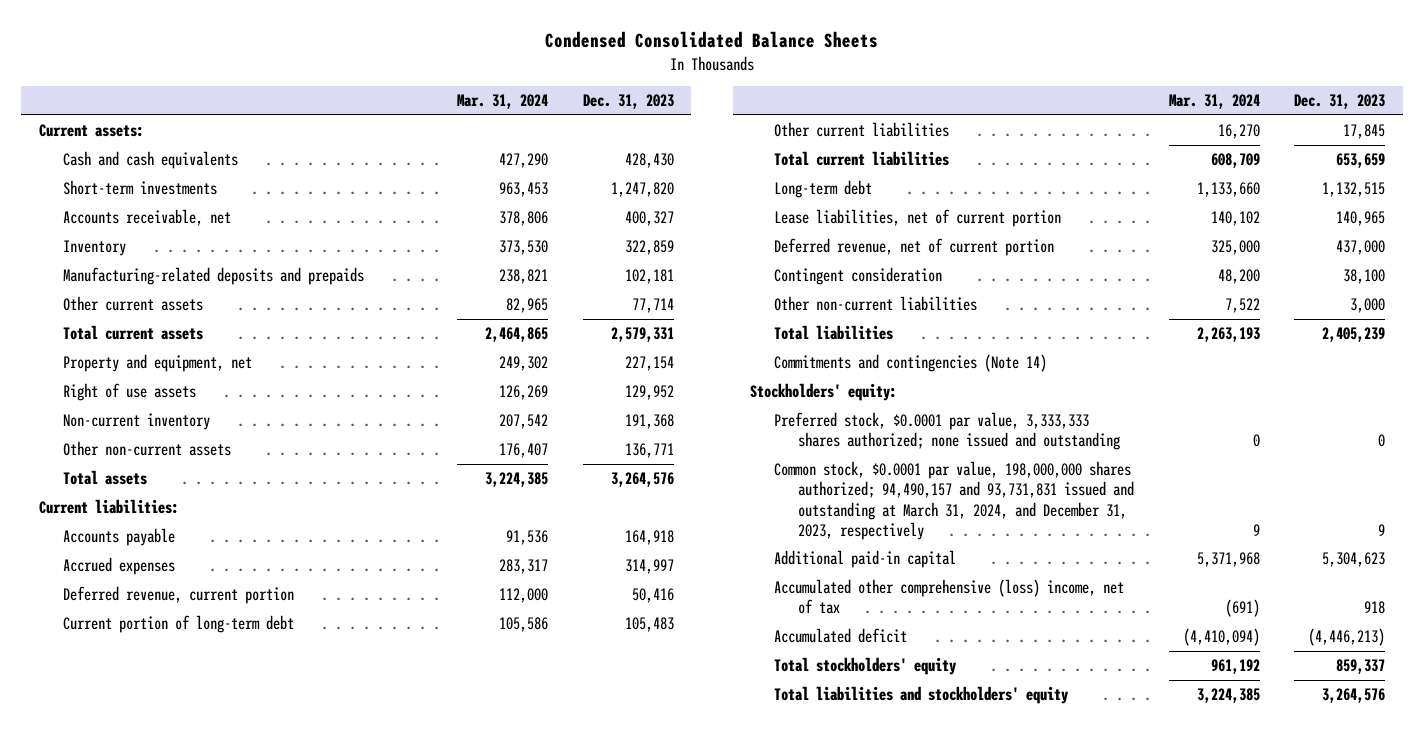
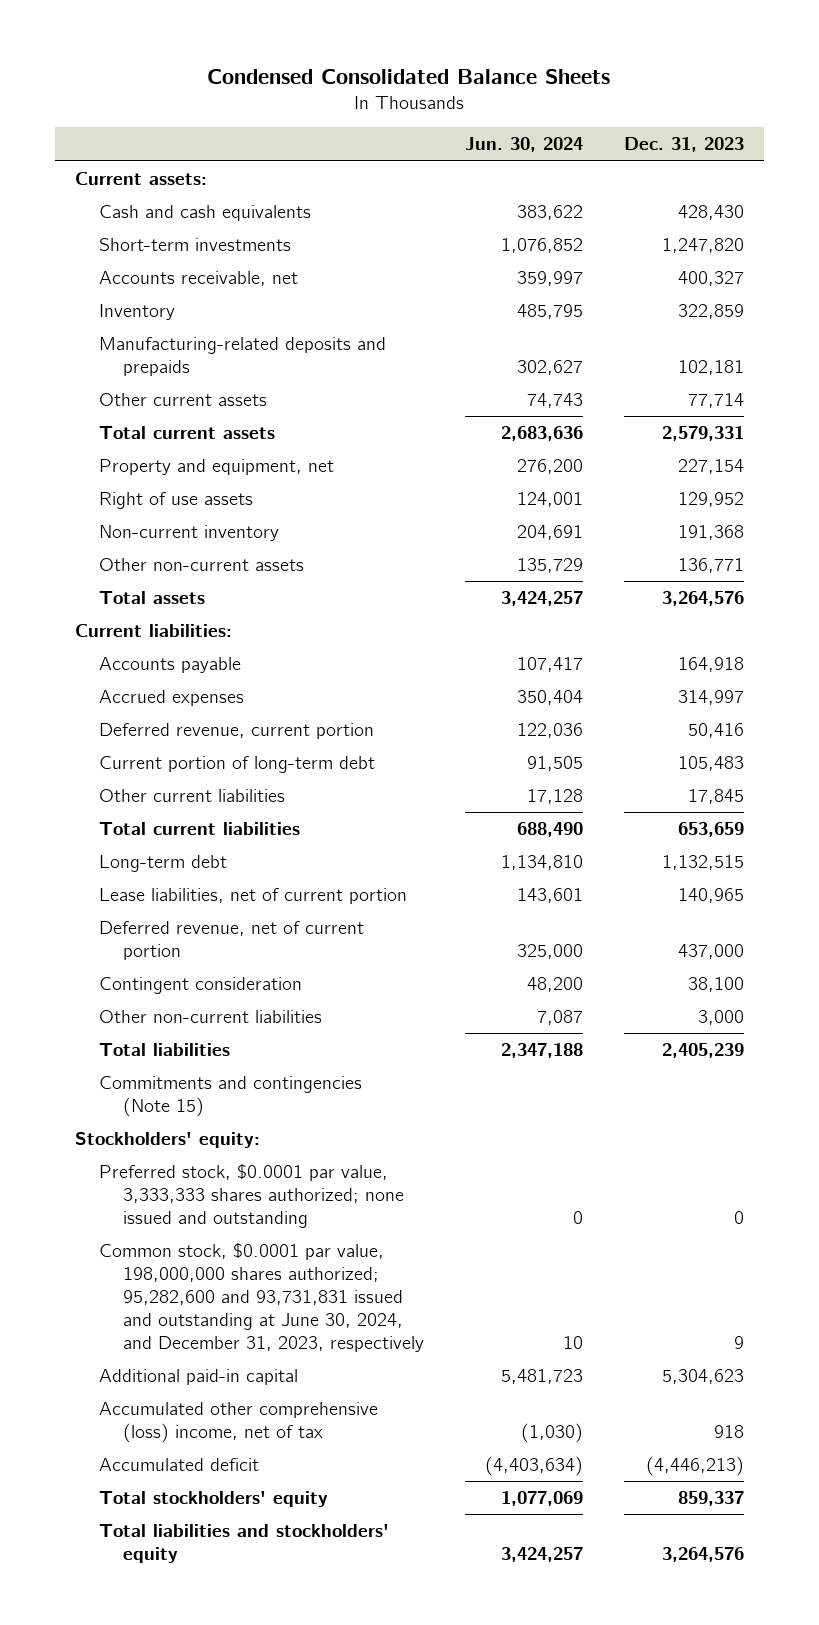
- | Mar. 31, 2024 | Dec. 31, 2023
+ | Jun. 30, 2024 | Dec. 31, 2023
- Commitments and contingencies (Note 14)
+ Commitments and contingencies (Note 15)
- Common stock, $0.0001 par value, 198,000,000 shares authorized; 94,490,157 and 93,731,831 issued and outstanding at March 31, 2024, and December 31, 2023, respectively | 9 | 9
+ Common stock, $0.0001 par value, 198,000,000 shares authorized; 95,282,600 and 93,731,831 issued and outstanding at June 30, 2024, and December 31, 2023, respectively | 10 | 9

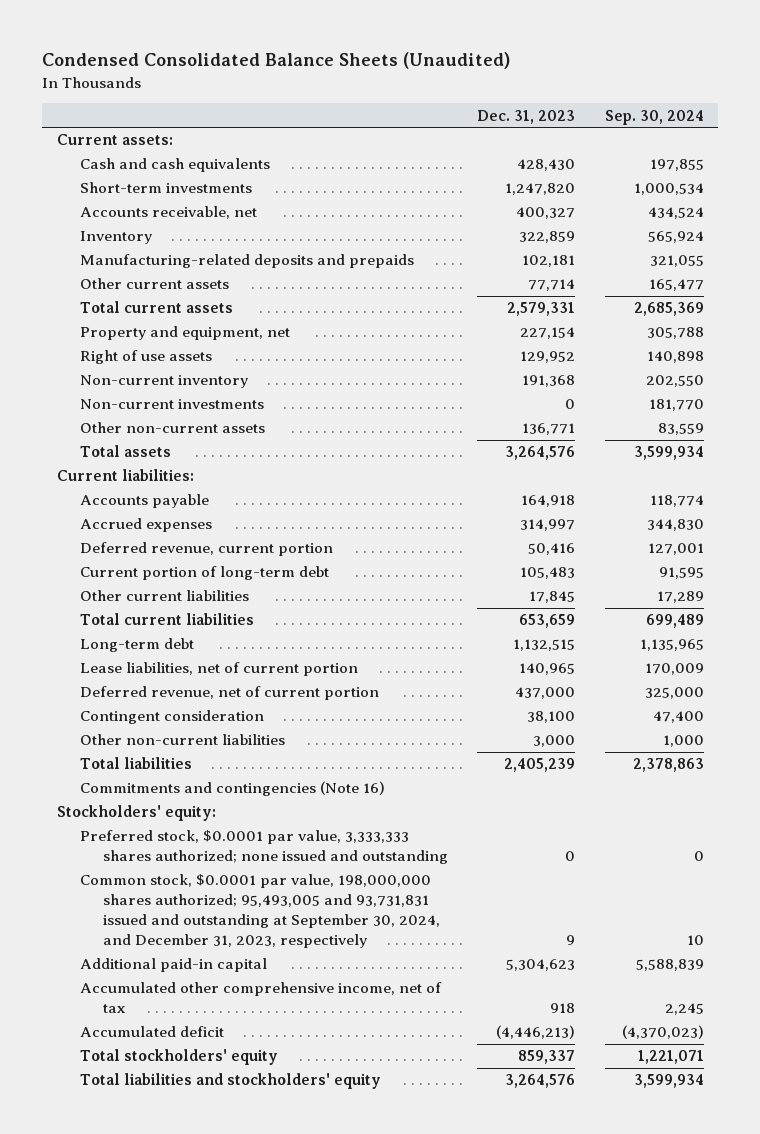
- Condensed Consolidated Balance Sheets
+ Condensed Consolidated Balance Sheets (Unaudited)
- | Jun. 30, 2024 | Dec. 31, 2023
+ | Dec. 31, 2023 | Sep. 30, 2024
+ Non-current investments | 0 | 181,770
- Commitments and contingencies (Note 15)
+ Commitments and contingencies (Note 16)
- Common stock, $0.0001 par value, 198,000,000 shares authorized; 95,282,600 and 93,731,831 issued and outstanding at June 30, 2024, and December 31, 2023, respectively | 10 | 9
+ Common stock, $0.0001 par value, 198,000,000 shares authorized; 95,493,005 and 93,731,831 issued and outstanding at September 30, 2024, and December 31, 2023, respectively | 9 | 10
- Accumulated other comprehensive (loss) income, net of tax | (1,030) | 918
+ Accumulated other comprehensive income, net of tax | 918 | 2,245

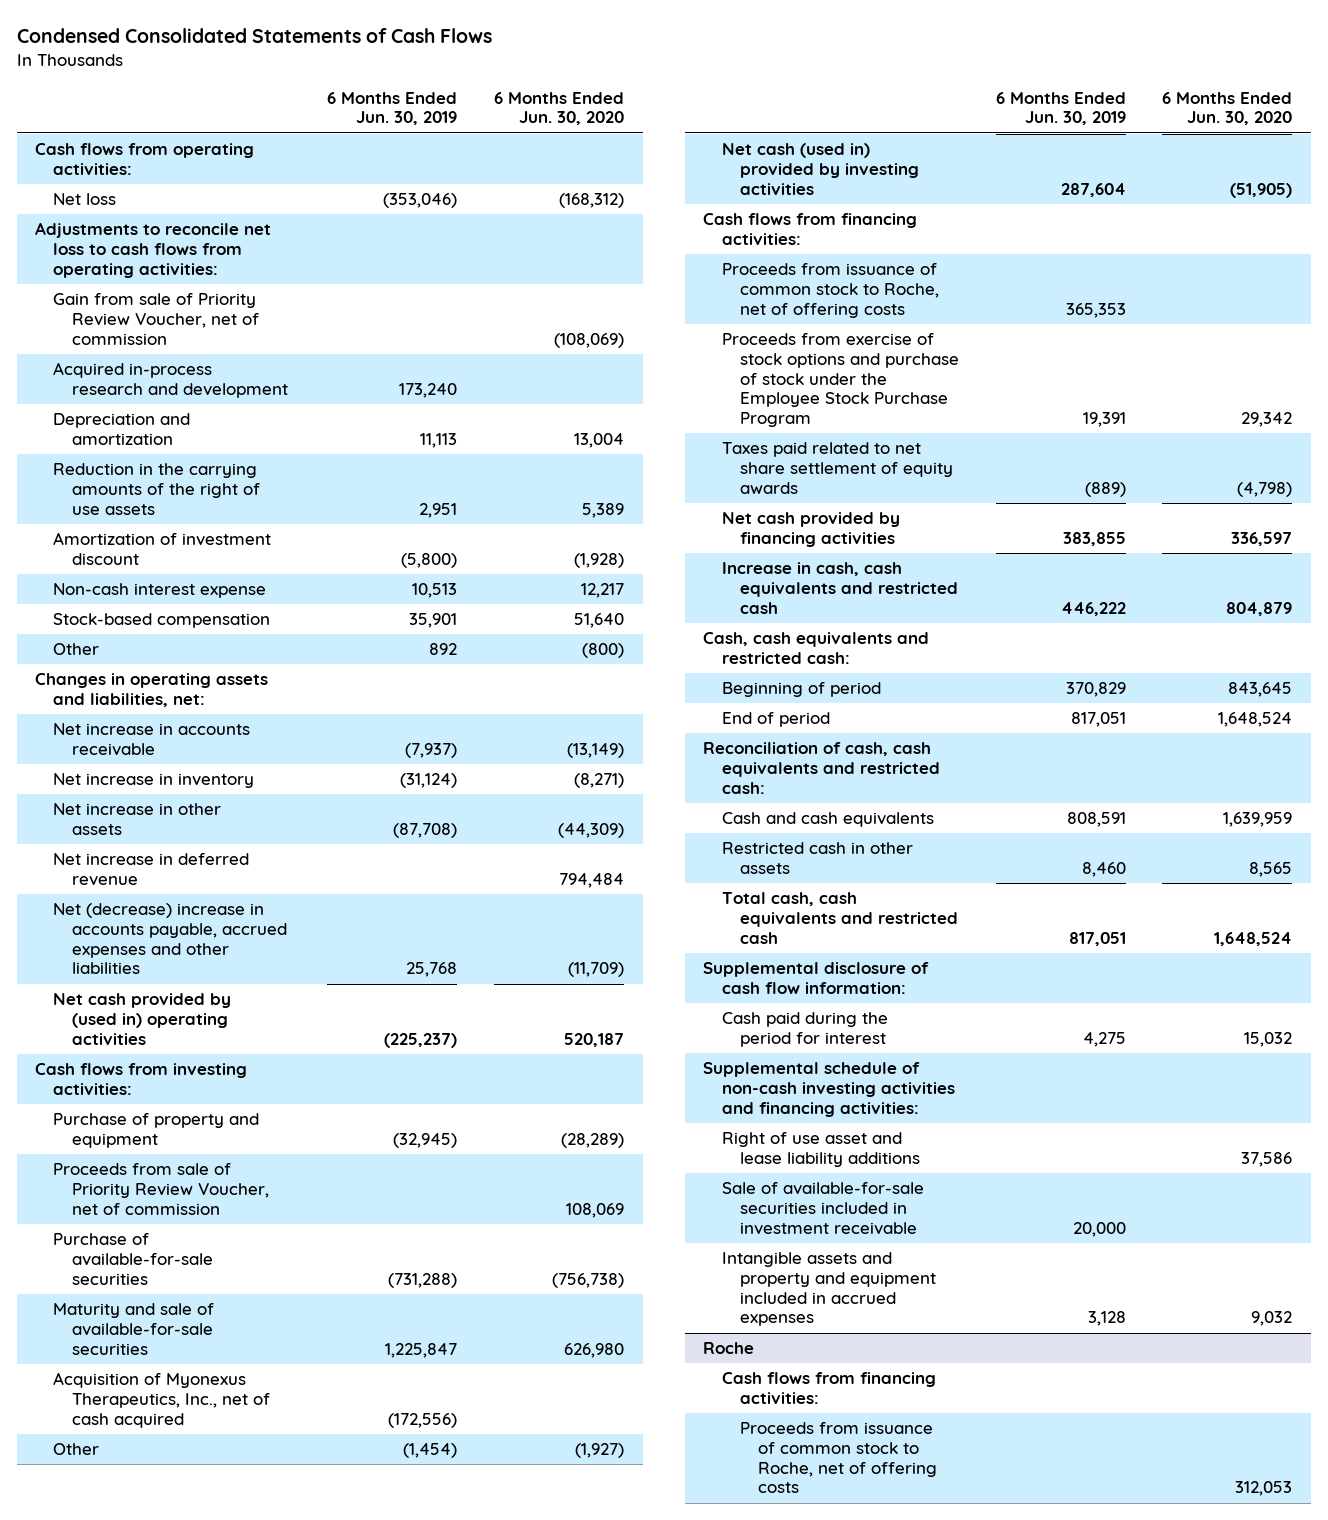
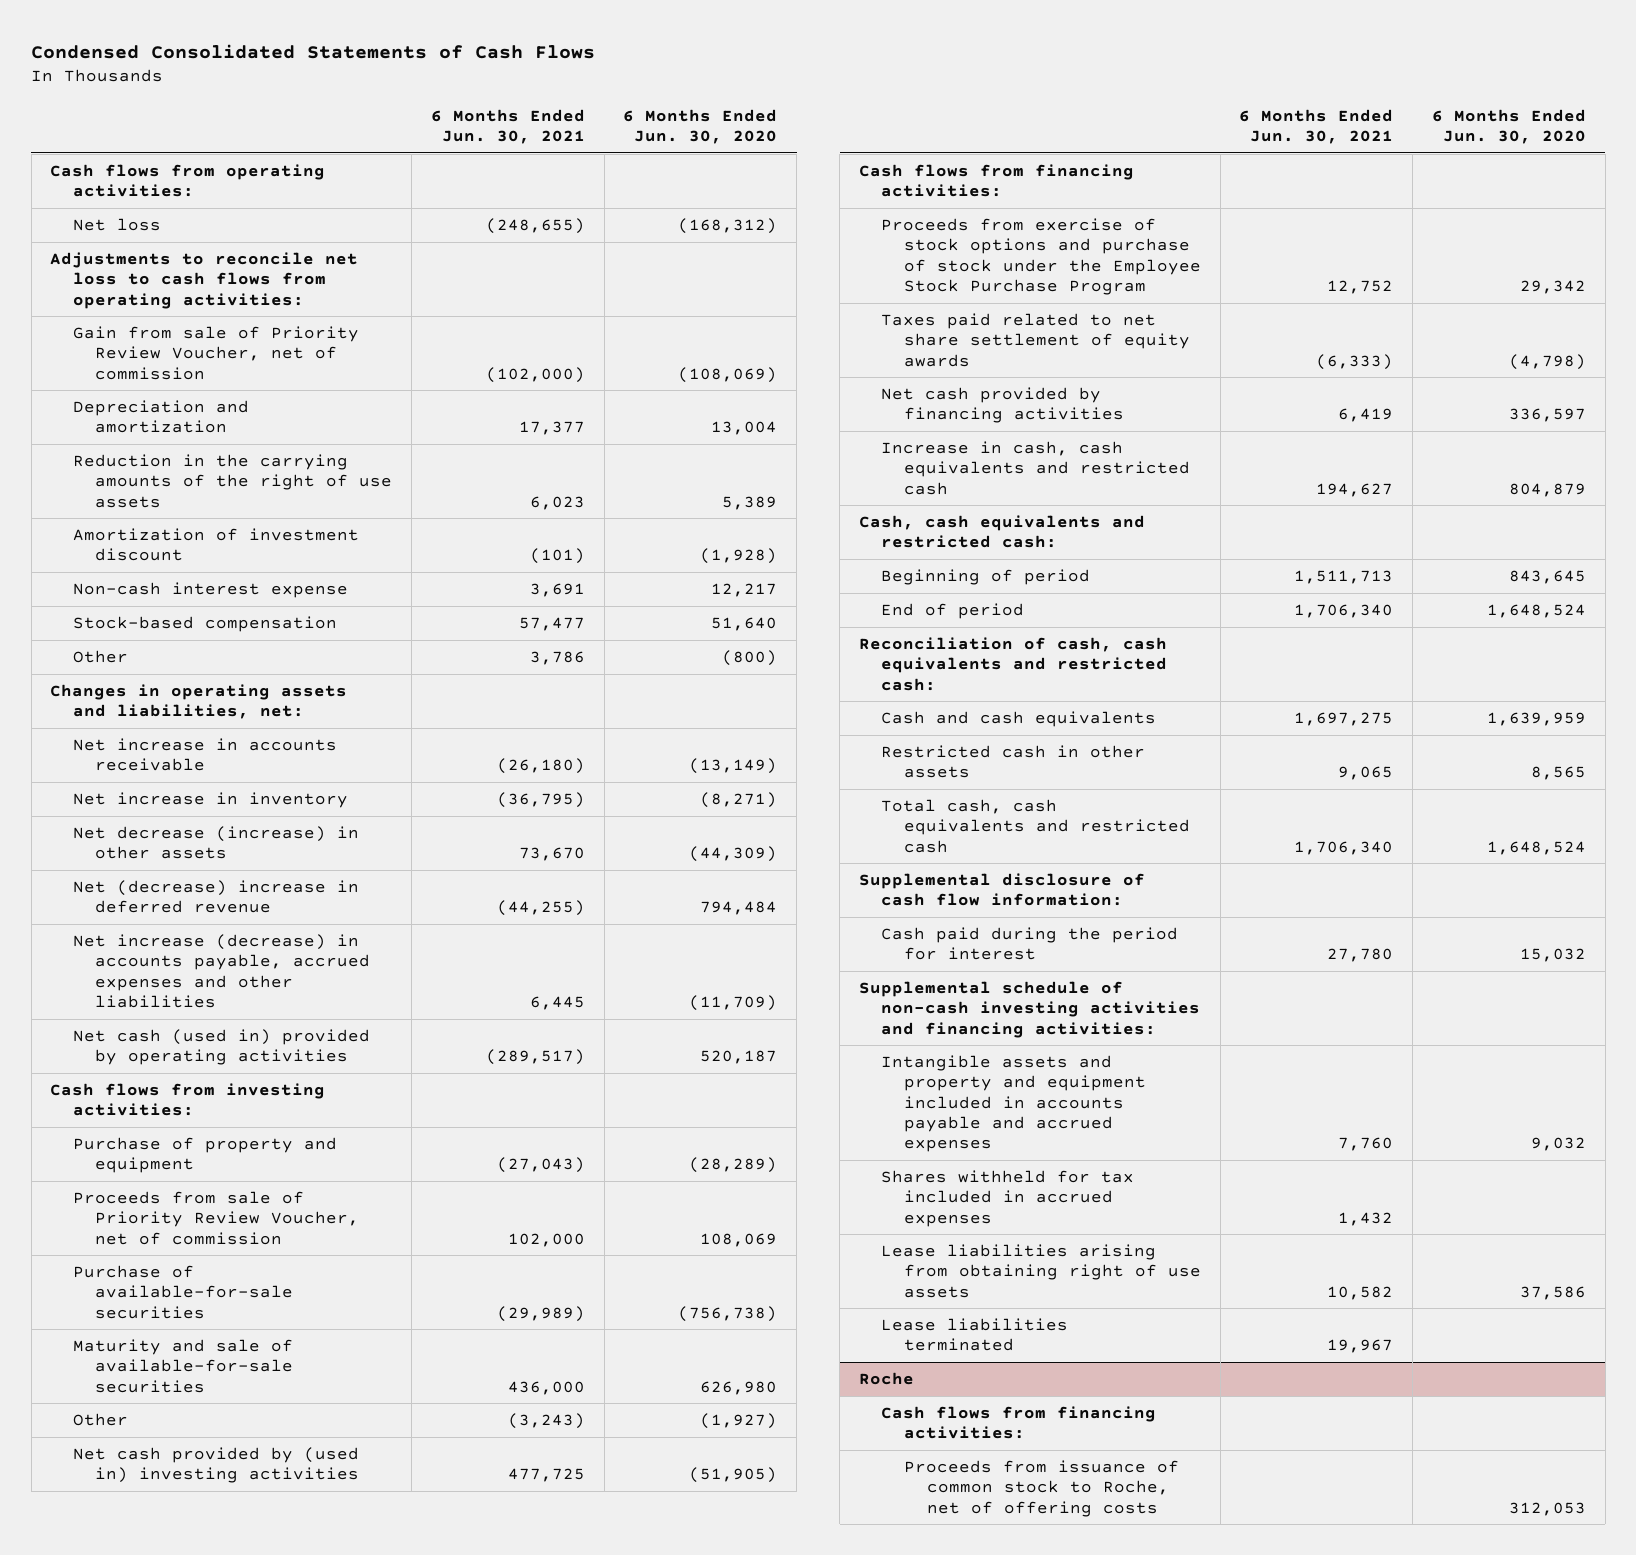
- | 6 Months Ended Jun. 30, 2019 | 6 Months Ended Jun. 30, 2020
+ | 6 Months Ended Jun. 30, 2021 | 6 Months Ended Jun. 30, 2020
- Acquired in-process research and development | 173,240 |
- Net increase in other assets | (87,708) | (44,309)
- Net increase in deferred revenue | | 794,484
- Net (decrease) increase in accounts payable, accrued expenses and other liabilities | 25,768 | (11,709)
- Net cash provided by (used in) operating activities | (225,237) | 520,187
+ Net decrease (increase) in other assets | 73,670 | (44,309)
+ Net (decrease) increase in deferred revenue | (44,255) | 794,484
+ Net increase (decrease) in accounts payable, accrued expenses and other liabilities | 6,445 | (11,709)
+ Net cash (used in) provided by operating activities | (289,517) | 520,187
- Acquisition of Myonexus Therapeutics, Inc., net of cash acquired | (172,556) |
- Net cash (used in) provided by investing activities | 287,604 | (51,905)
+ Net cash provided by (used in) investing activities | 477,725 | (51,905)
- Proceeds from issuance of common stock to Roche, net of offering costs | 365,353 |
- Right of use asset and lease liability additions | | 37,586
- Sale of available-for-sale securities included in investment receivable | 20,000 |
- Intangible assets and property and equipment included in accrued expenses | 3,128 | 9,032
+ Intangible assets and property and equipment included in accounts payable and accrued expenses | 7,760 | 9,032
+ Shares withheld for tax included in accrued expenses | 1,432 |
+ Lease liabilities arising from obtaining right of use assets | 10,582 | 37,586
+ Lease liabilities terminated | 19,967 |

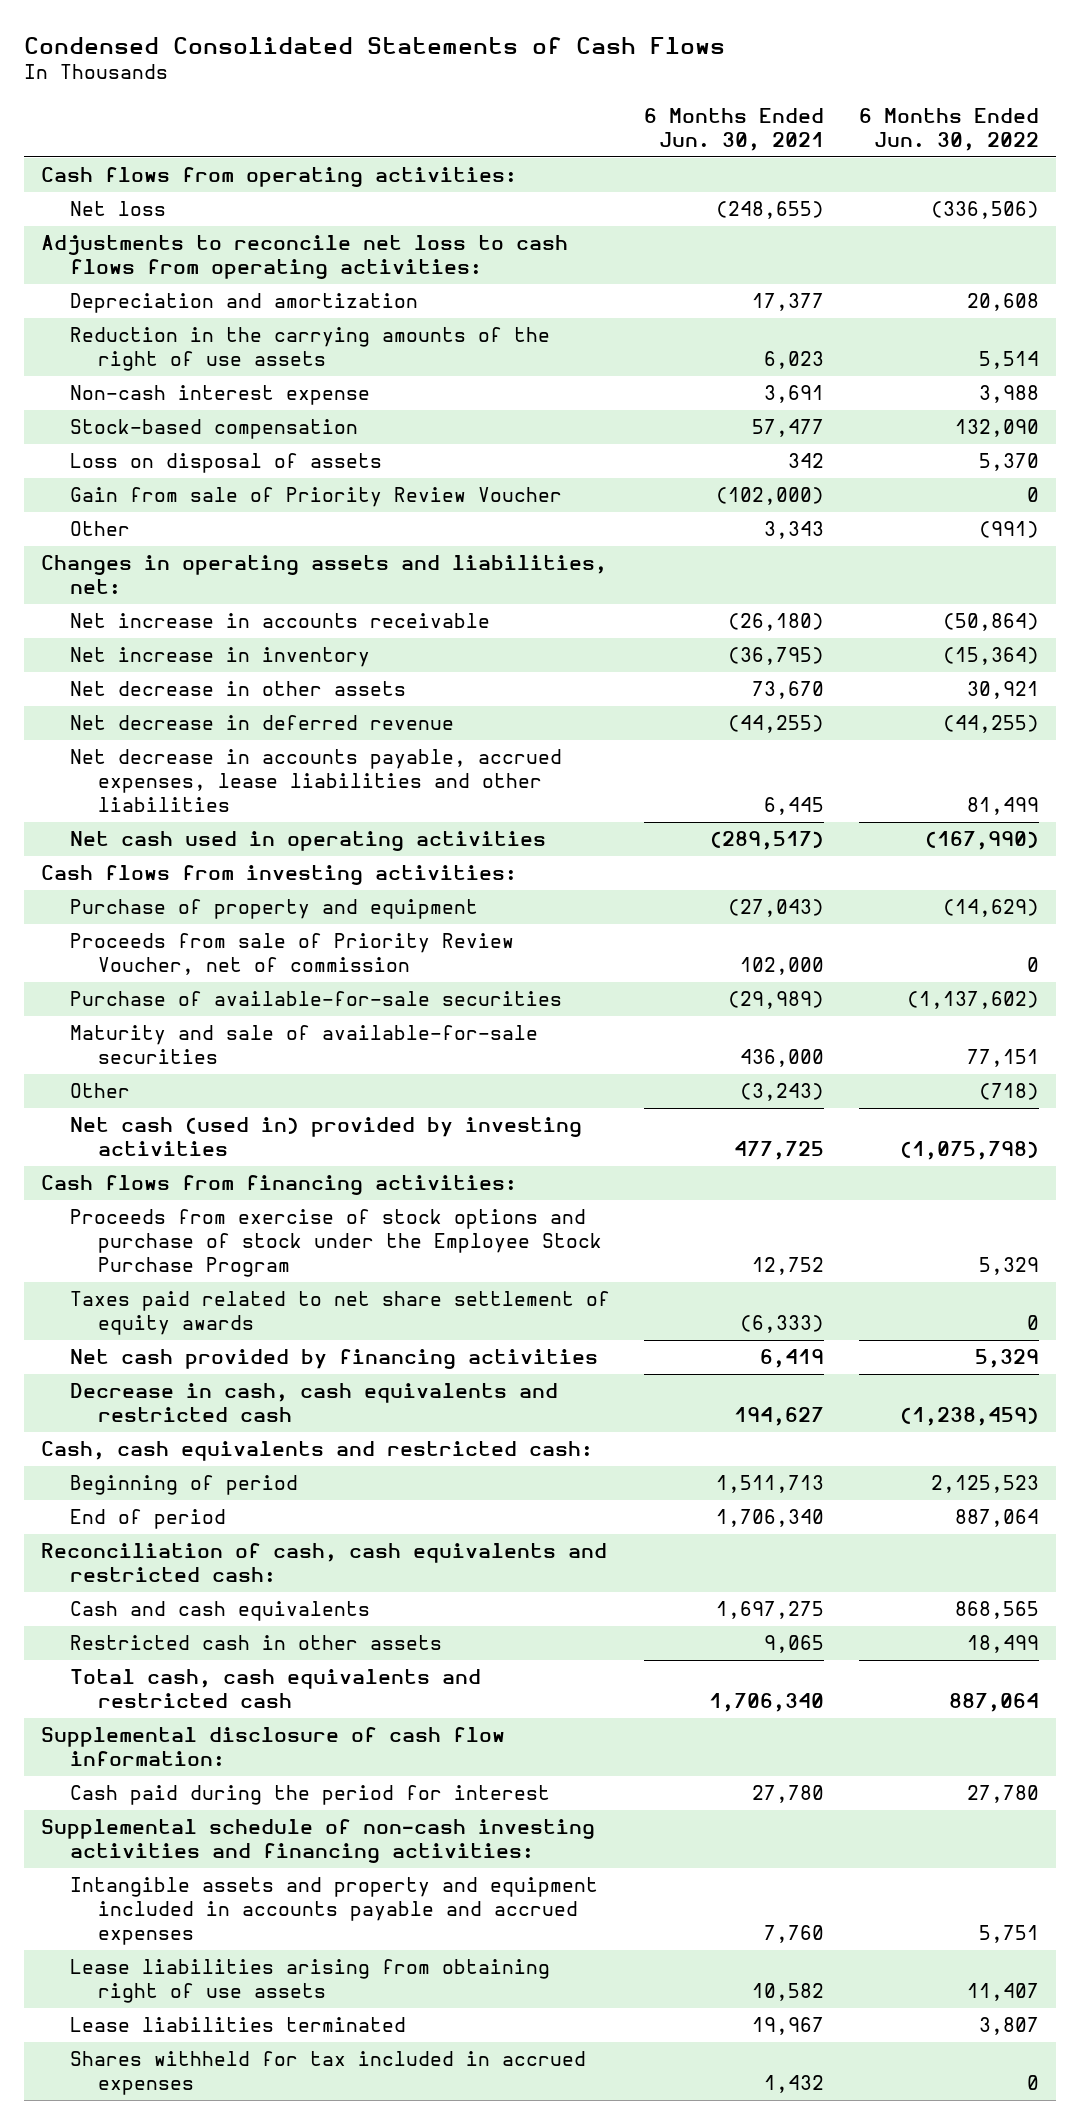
- | 6 Months Ended Jun. 30, 2021 | 6 Months Ended Jun. 30, 2020
+ | 6 Months Ended Jun. 30, 2021 | 6 Months Ended Jun. 30, 2022
- Gain from sale of Priority Review Voucher, net of commission | (102,000) | (108,069)
- Amortization of investment discount | (101) | (1,928)
- Other | 3,786 | (800)
+ Loss on disposal of assets | 342 | 5,370
+ Gain from sale of Priority Review Voucher | (102,000) | 0
+ Other | 3,343 | (991)
- Net decrease (increase) in other assets | 73,670 | (44,309)
- Net (decrease) increase in deferred revenue | (44,255) | 794,484
- Net increase (decrease) in accounts payable, accrued expenses and other liabilities | 6,445 | (11,709)
- Net cash (used in) provided by operating activities | (289,517) | 520,187
+ Net decrease in other assets | 73,670 | 30,921
+ Net decrease in deferred revenue | (44,255) | (44,255)
+ Net decrease in accounts payable, accrued expenses, lease liabilities and other liabilities | 6,445 | 81,499
+ Net cash used in operating activities | (289,517) | (167,990)
- Net cash provided by (used in) investing activities | 477,725 | (51,905)
+ Net cash (used in) provided by investing activities | 477,725 | (1,075,798)
- Increase in cash, cash equivalents and restricted cash | 194,627 | 804,879
+ Decrease in cash, cash equivalents and restricted cash | 194,627 | (1,238,459)
- Roche
- Cash flows from financing activities:
- Proceeds from issuance of common stock to Roche, net of offering costs | | 312,053
moved down: Shares withheld for tax included in accrued expenses | 1,432 | 0

